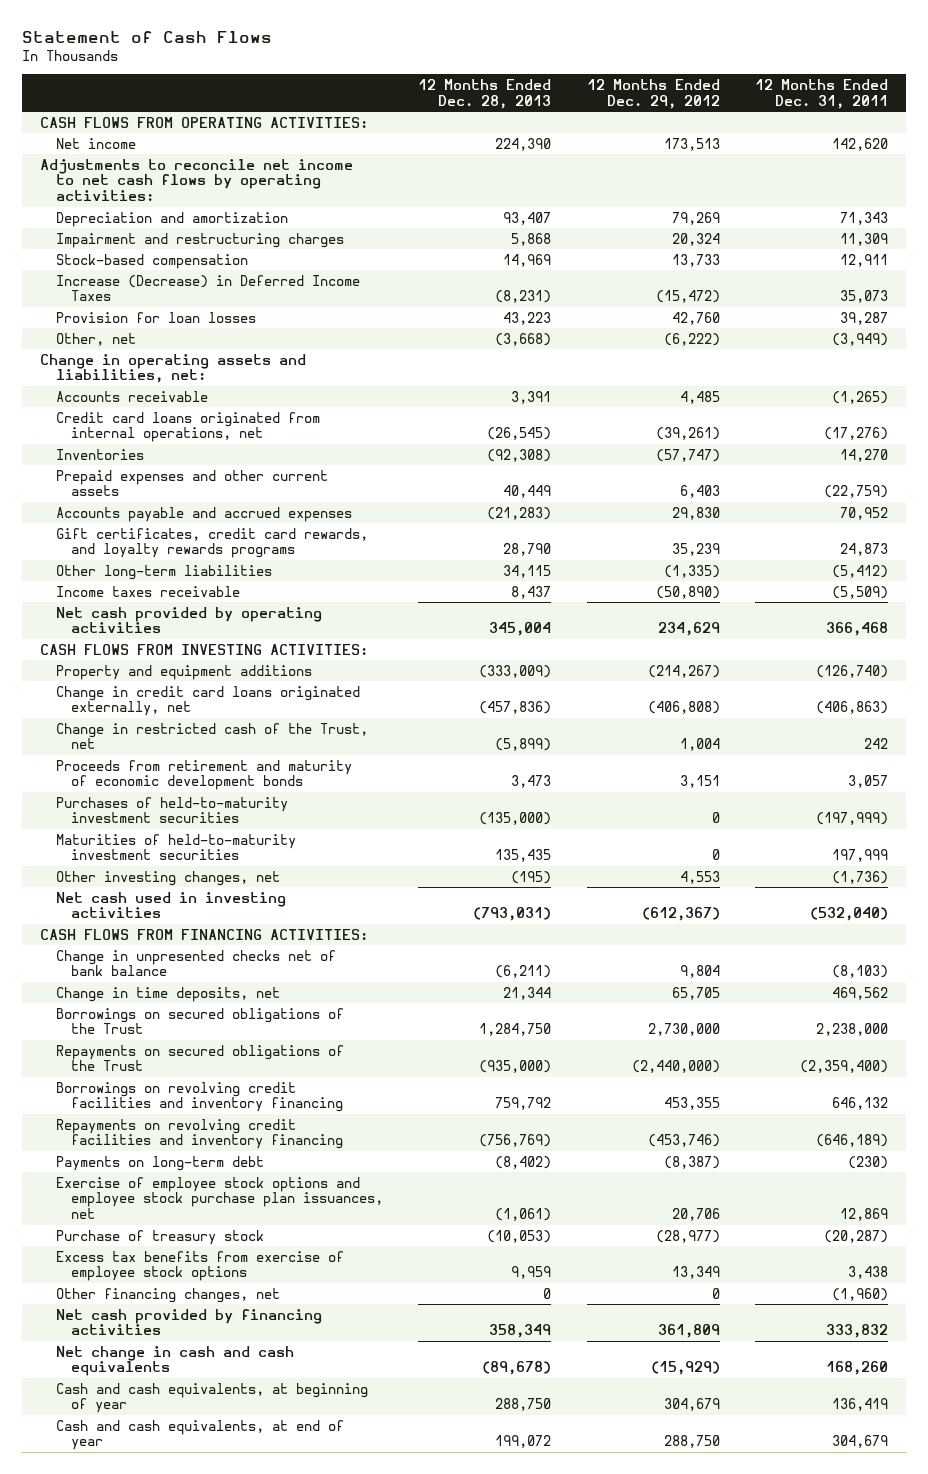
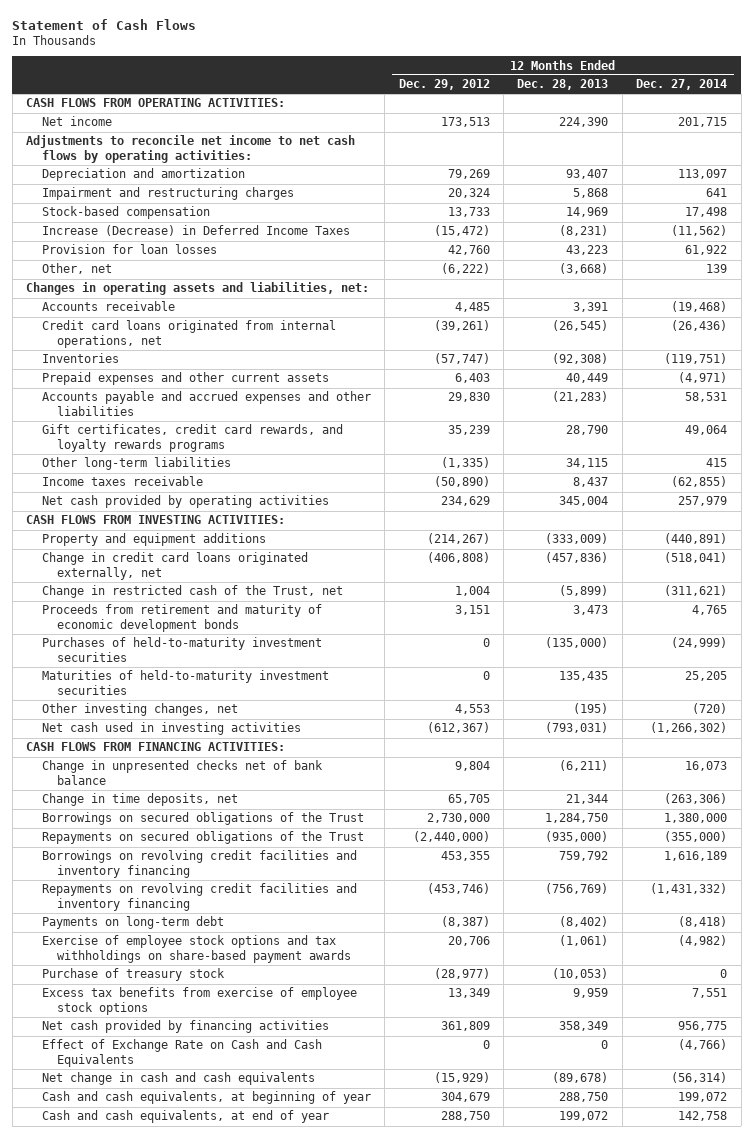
- | 12 Months Ended Dec. 28, 2013 | 12 Months Ended Dec. 29, 2012 | 12 Months Ended Dec. 31, 2011
+ | 12 Months Ended Dec. 29, 2012 | 12 Months Ended Dec. 28, 2013 | 12 Months Ended Dec. 27, 2014
- Change in operating assets and liabilities, net:
+ Changes in operating assets and liabilities, net:
- Accounts payable and accrued expenses | (21,283) | 29,830 | 70,952
+ Accounts payable and accrued expenses and other liabilities | 29,830 | (21,283) | 58,531
- Exercise of employee stock options and employee stock purchase plan issuances, net | (1,061) | 20,706 | 12,869
+ Exercise of employee stock options and tax withholdings on share-based payment awards | 20,706 | (1,061) | (4,982)
- Other financing changes, net | 0 | 0 | (1,960)
+ Effect of Exchange Rate on Cash and Cash Equivalents | 0 | 0 | (4,766)

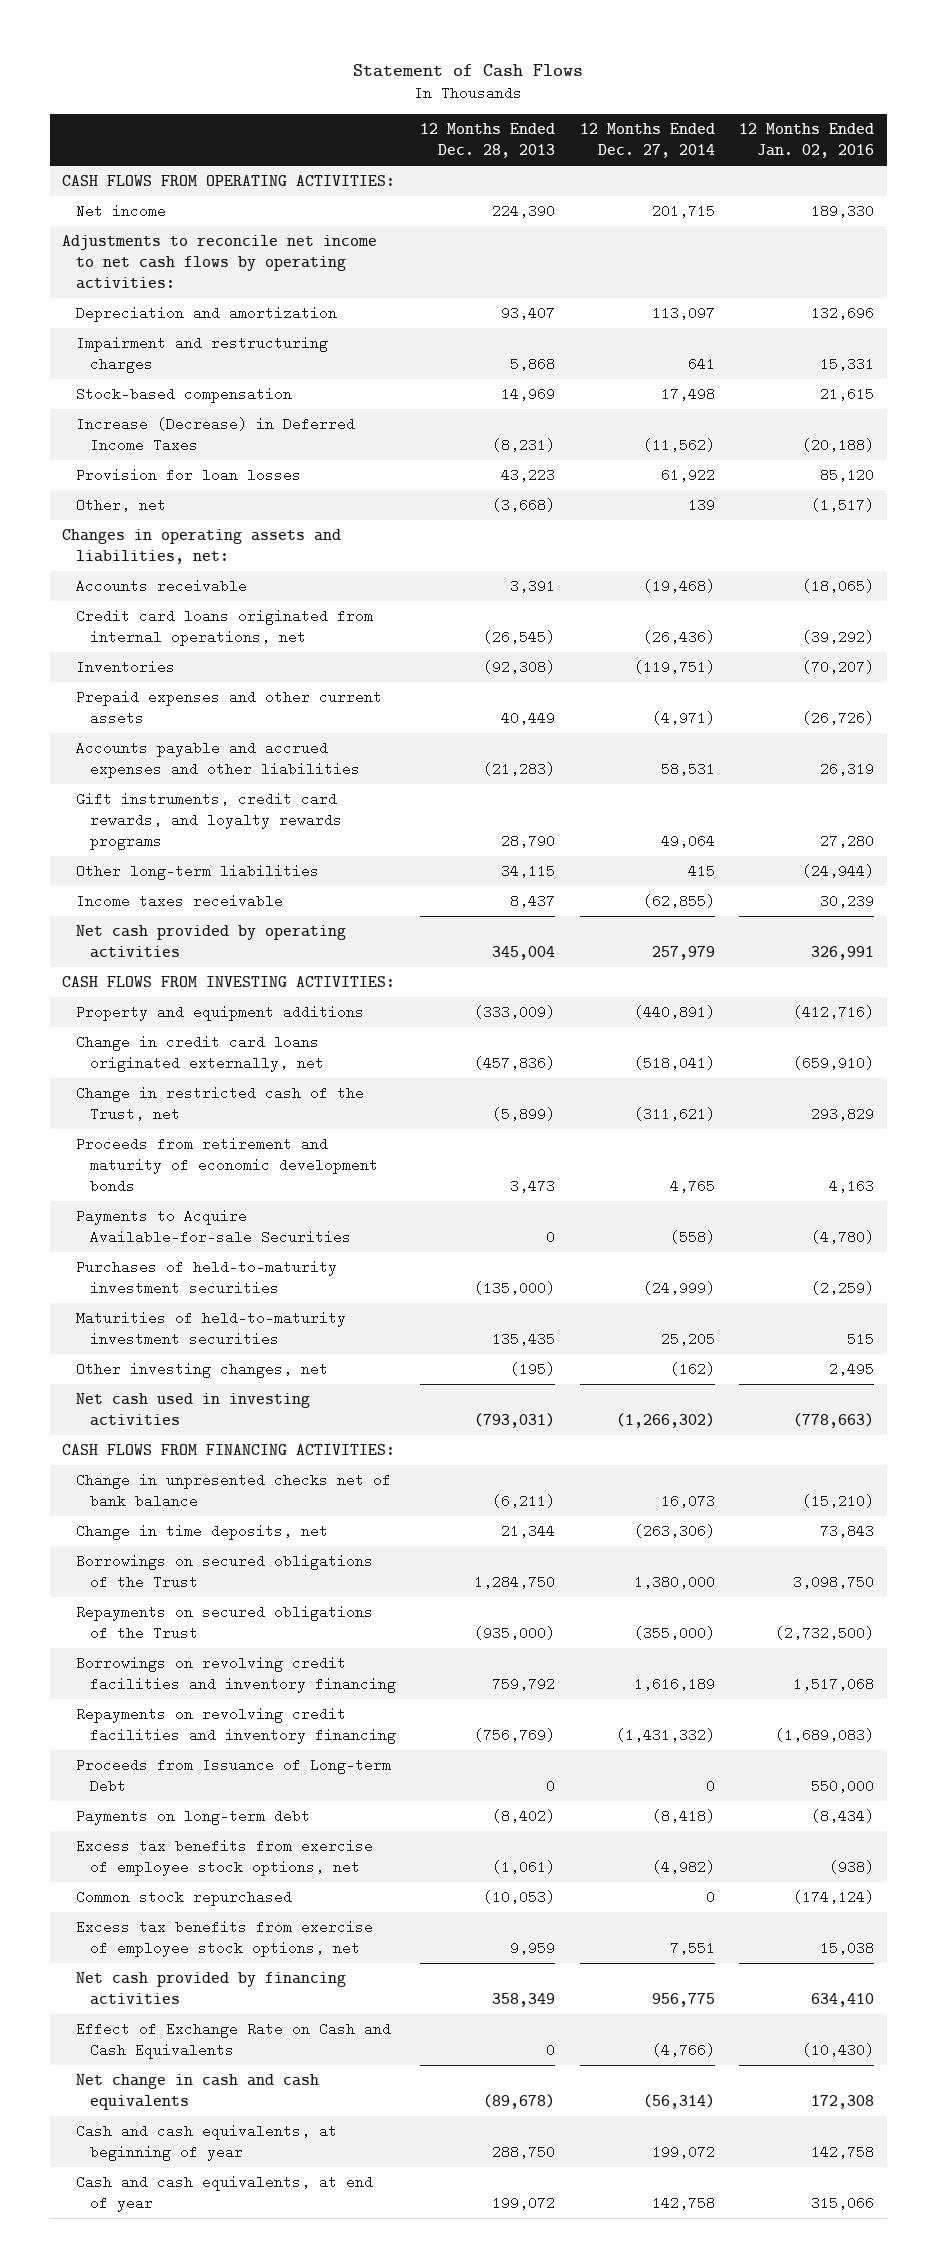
- | 12 Months Ended Dec. 29, 2012 | 12 Months Ended Dec. 28, 2013 | 12 Months Ended Dec. 27, 2014
+ | 12 Months Ended Dec. 28, 2013 | 12 Months Ended Dec. 27, 2014 | 12 Months Ended Jan. 02, 2016
- Gift certificates, credit card rewards, and loyalty rewards programs | 35,239 | 28,790 | 49,064
+ Gift instruments, credit card rewards, and loyalty rewards programs | 28,790 | 49,064 | 27,280
+ Payments to Acquire Available-for-sale Securities | 0 | (558) | (4,780)
- Other investing changes, net | 4,553 | (195) | (720)
+ Other investing changes, net | (195) | (162) | 2,495
+ Proceeds from Issuance of Long-term Debt | 0 | 0 | 550,000
- Exercise of employee stock options and tax withholdings on share-based payment awards | 20,706 | (1,061) | (4,982)
- Purchase of treasury stock | (28,977) | (10,053) | 0
- Excess tax benefits from exercise of employee stock options | 13,349 | 9,959 | 7,551
+ Excess tax benefits from exercise of employee stock options, net | (1,061) | (4,982) | (938)
+ Common stock repurchased | (10,053) | 0 | (174,124)
+ Excess tax benefits from exercise of employee stock options, net | 9,959 | 7,551 | 15,038

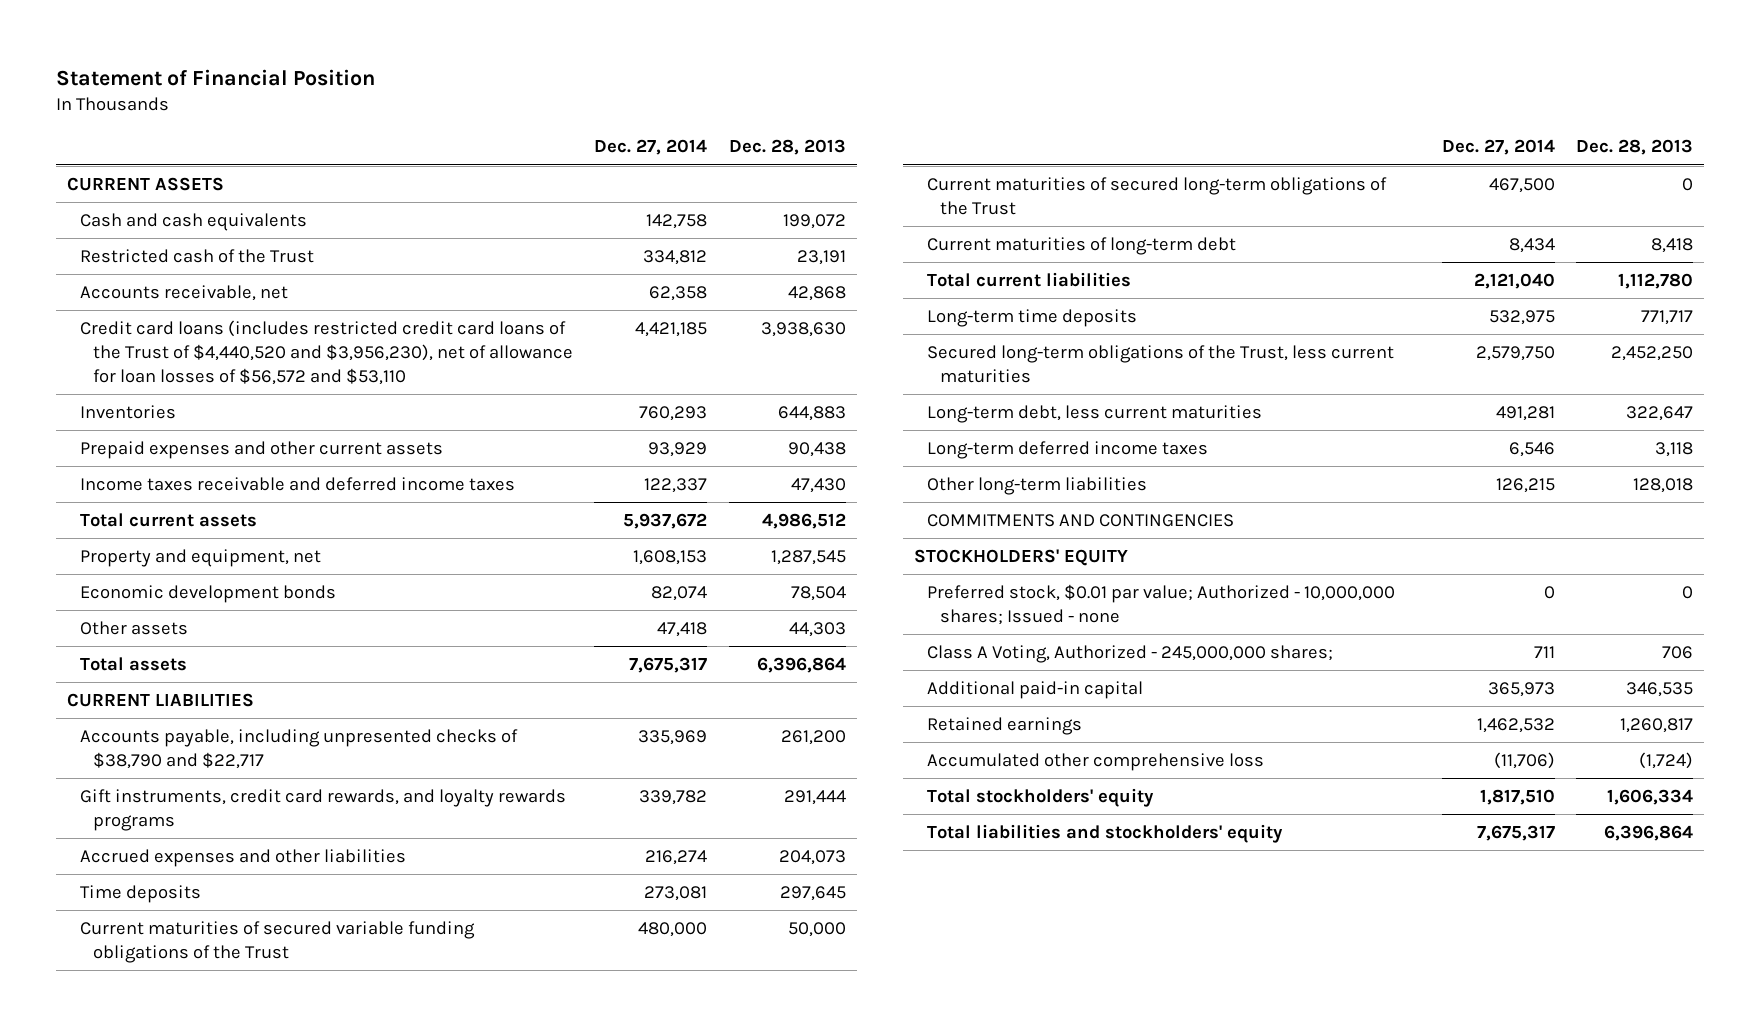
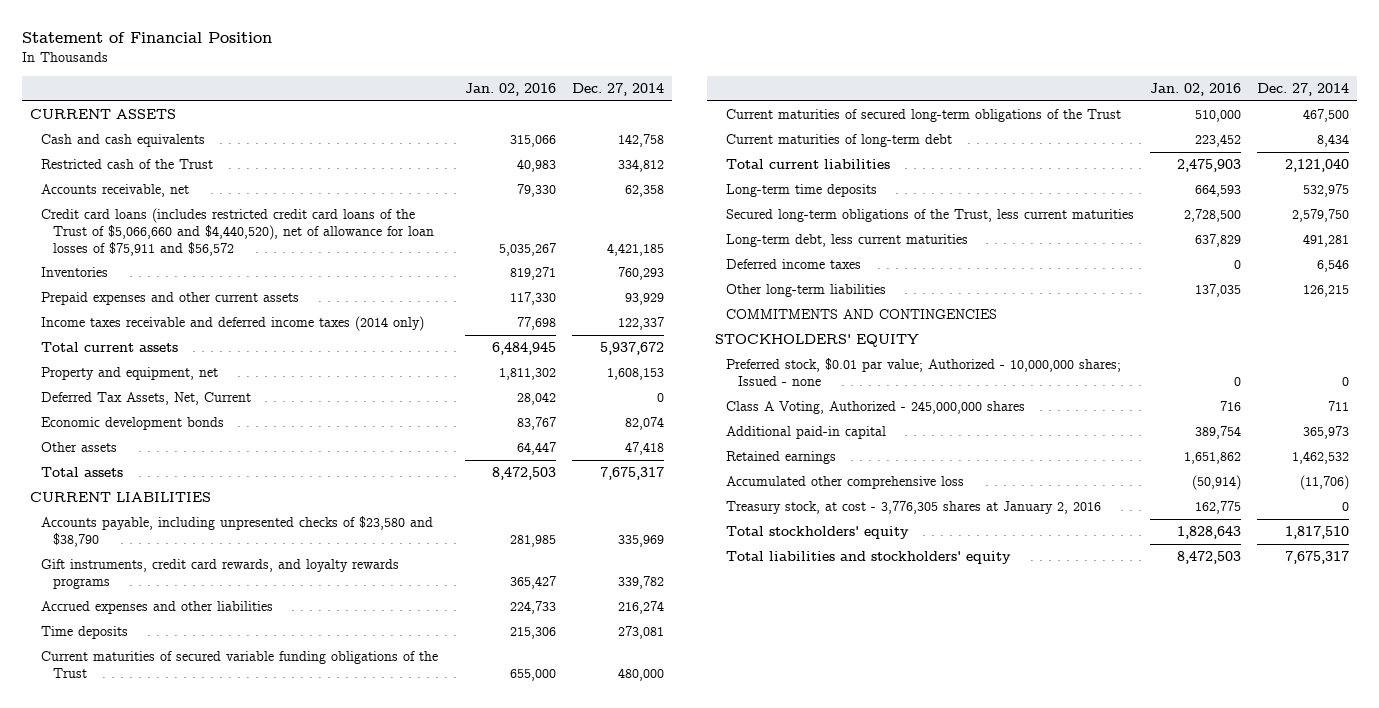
- | Dec. 27, 2014 | Dec. 28, 2013
+ | Jan. 02, 2016 | Dec. 27, 2014
- Credit card loans (includes restricted credit card loans of the Trust of $4,440,520 and $3,956,230), net of allowance for loan losses of $56,572 and $53,110 | 4,421,185 | 3,938,630
+ Credit card loans (includes restricted credit card loans of the Trust of $5,066,660 and $4,440,520), net of allowance for loan losses of $75,911 and $56,572 | 5,035,267 | 4,421,185
- Income taxes receivable and deferred income taxes | 122,337 | 47,430
+ Income taxes receivable and deferred income taxes (2014 only) | 77,698 | 122,337
+ Deferred Tax Assets, Net, Current | 28,042 | 0
- Accounts payable, including unpresented checks of $38,790 and $22,717 | 335,969 | 261,200
+ Accounts payable, including unpresented checks of $23,580 and $38,790 | 281,985 | 335,969
- Long-term deferred income taxes | 6,546 | 3,118
+ Deferred income taxes | 0 | 6,546
- Class A Voting, Authorized - 245,000,000 shares; | 711 | 706
+ Class A Voting, Authorized - 245,000,000 shares | 716 | 711
+ Treasury stock, at cost - 3,776,305 shares at January 2, 2016 | 162,775 | 0

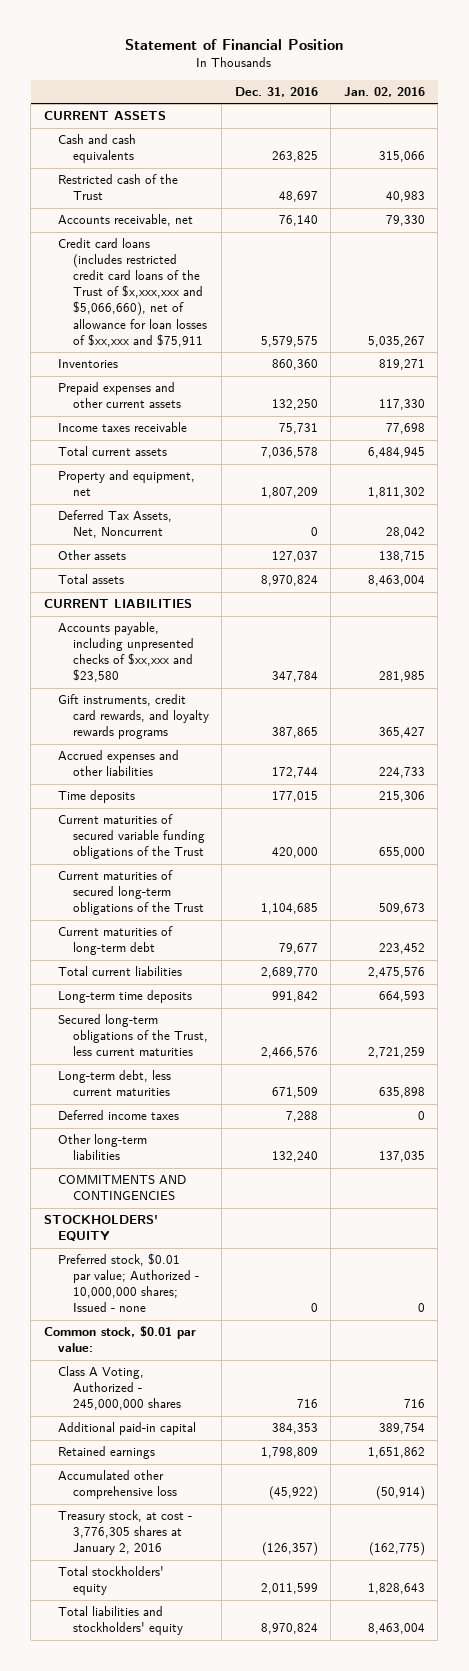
- | Jan. 02, 2016 | Dec. 27, 2014
+ | Dec. 31, 2016 | Jan. 02, 2016
- Credit card loans (includes restricted credit card loans of the Trust of $5,066,660 and $4,440,520), net of allowance for loan losses of $75,911 and $56,572 | 5,035,267 | 4,421,185
+ Credit card loans (includes restricted credit card loans of the Trust of $x,xxx,xxx and $5,066,660), net of allowance for loan losses of $xx,xxx and $75,911 | 5,579,575 | 5,035,267
- Income taxes receivable and deferred income taxes (2014 only) | 77,698 | 122,337
+ Income taxes receivable | 75,731 | 77,698
- Deferred Tax Assets, Net, Current | 28,042 | 0
- Economic development bonds | 83,767 | 82,074
- Other assets | 64,447 | 47,418
- Total assets | 8,472,503 | 7,675,317
+ Deferred Tax Assets, Net, Noncurrent | 0 | 28,042
+ Other assets | 127,037 | 138,715
+ Total assets | 8,970,824 | 8,463,004
- Accounts payable, including unpresented checks of $23,580 and $38,790 | 281,985 | 335,969
+ Accounts payable, including unpresented checks of $xx,xxx and $23,580 | 347,784 | 281,985
- Current maturities of secured long-term obligations of the Trust | 510,000 | 467,500
+ Current maturities of secured long-term obligations of the Trust | 1,104,685 | 509,673
- Total current liabilities | 2,475,903 | 2,121,040
+ Total current liabilities | 2,689,770 | 2,475,576
- Secured long-term obligations of the Trust, less current maturities | 2,728,500 | 2,579,750
- Long-term debt, less current maturities | 637,829 | 491,281
+ Secured long-term obligations of the Trust, less current maturities | 2,466,576 | 2,721,259
+ Long-term debt, less current maturities | 671,509 | 635,898
+ Common stock, $0.01 par value:
- Treasury stock, at cost - 3,776,305 shares at January 2, 2016 | 162,775 | 0
+ Treasury stock, at cost - 3,776,305 shares at January 2, 2016 | (126,357) | (162,775)
- Total liabilities and stockholders' equity | 8,472,503 | 7,675,317
+ Total liabilities and stockholders' equity | 8,970,824 | 8,463,004

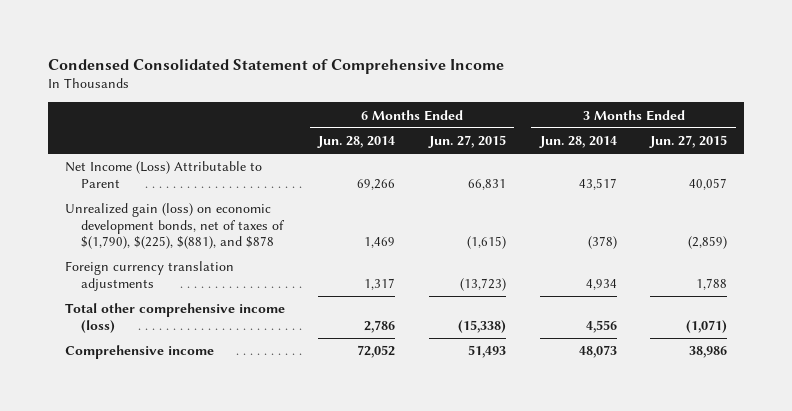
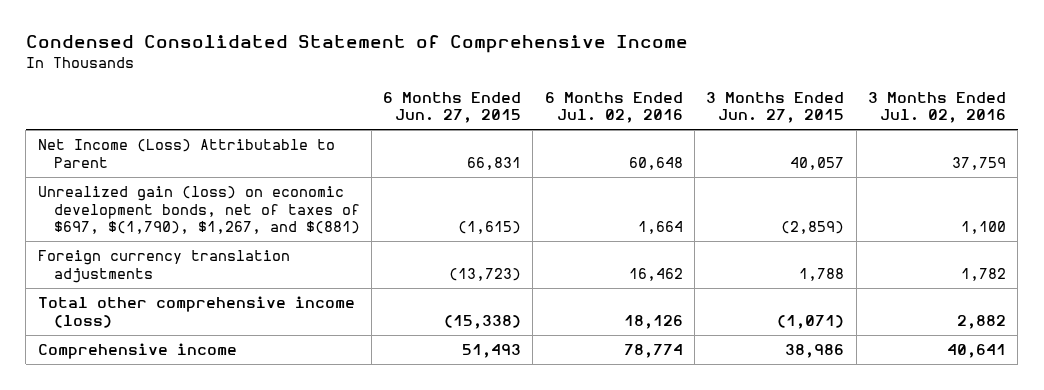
- | 6 Months Ended Jun. 28, 2014 | 6 Months Ended Jun. 27, 2015 | 3 Months Ended Jun. 28, 2014 | 3 Months Ended Jun. 27, 2015
+ | 6 Months Ended Jun. 27, 2015 | 6 Months Ended Jul. 02, 2016 | 3 Months Ended Jun. 27, 2015 | 3 Months Ended Jul. 02, 2016
- Unrealized gain (loss) on economic development bonds, net of taxes of $(1,790), $(225), $(881), and $878 | 1,469 | (1,615) | (378) | (2,859)
+ Unrealized gain (loss) on economic development bonds, net of taxes of $697, $(1,790), $1,267, and $(881) | (1,615) | 1,664 | (2,859) | 1,100

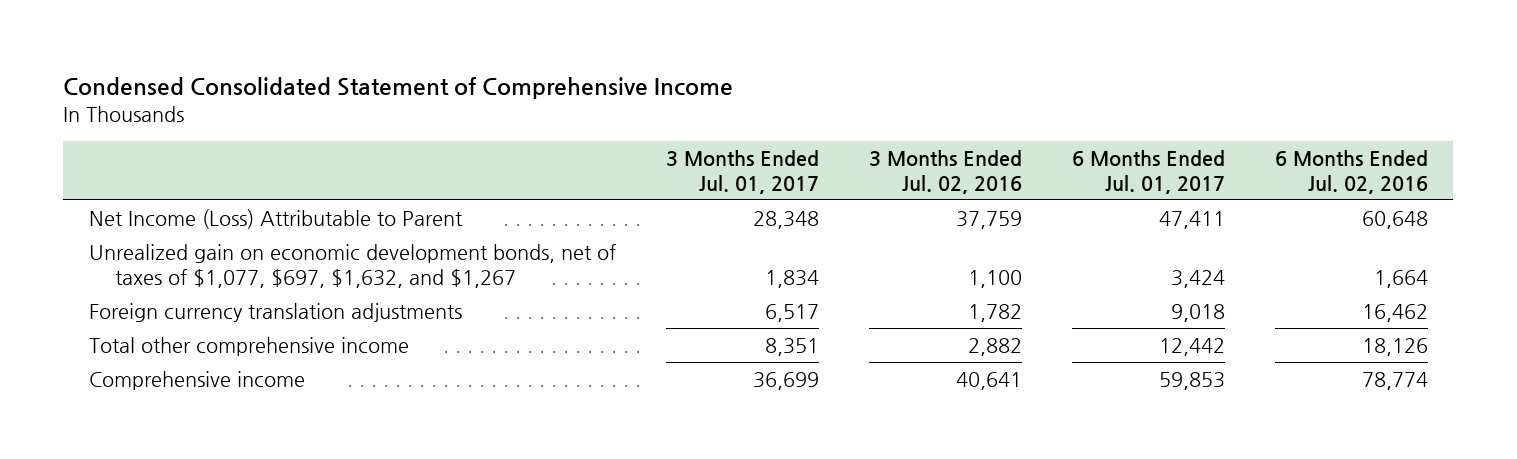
- | 6 Months Ended Jun. 27, 2015 | 6 Months Ended Jul. 02, 2016 | 3 Months Ended Jun. 27, 2015 | 3 Months Ended Jul. 02, 2016
+ | 3 Months Ended Jul. 01, 2017 | 3 Months Ended Jul. 02, 2016 | 6 Months Ended Jul. 01, 2017 | 6 Months Ended Jul. 02, 2016
- Unrealized gain (loss) on economic development bonds, net of taxes of $697, $(1,790), $1,267, and $(881) | (1,615) | 1,664 | (2,859) | 1,100
+ Unrealized gain on economic development bonds, net of taxes of $1,077, $697, $1,632, and $1,267 | 1,834 | 1,100 | 3,424 | 1,664
- Total other comprehensive income (loss) | (15,338) | 18,126 | (1,071) | 2,882
+ Total other comprehensive income | 8,351 | 2,882 | 12,442 | 18,126

